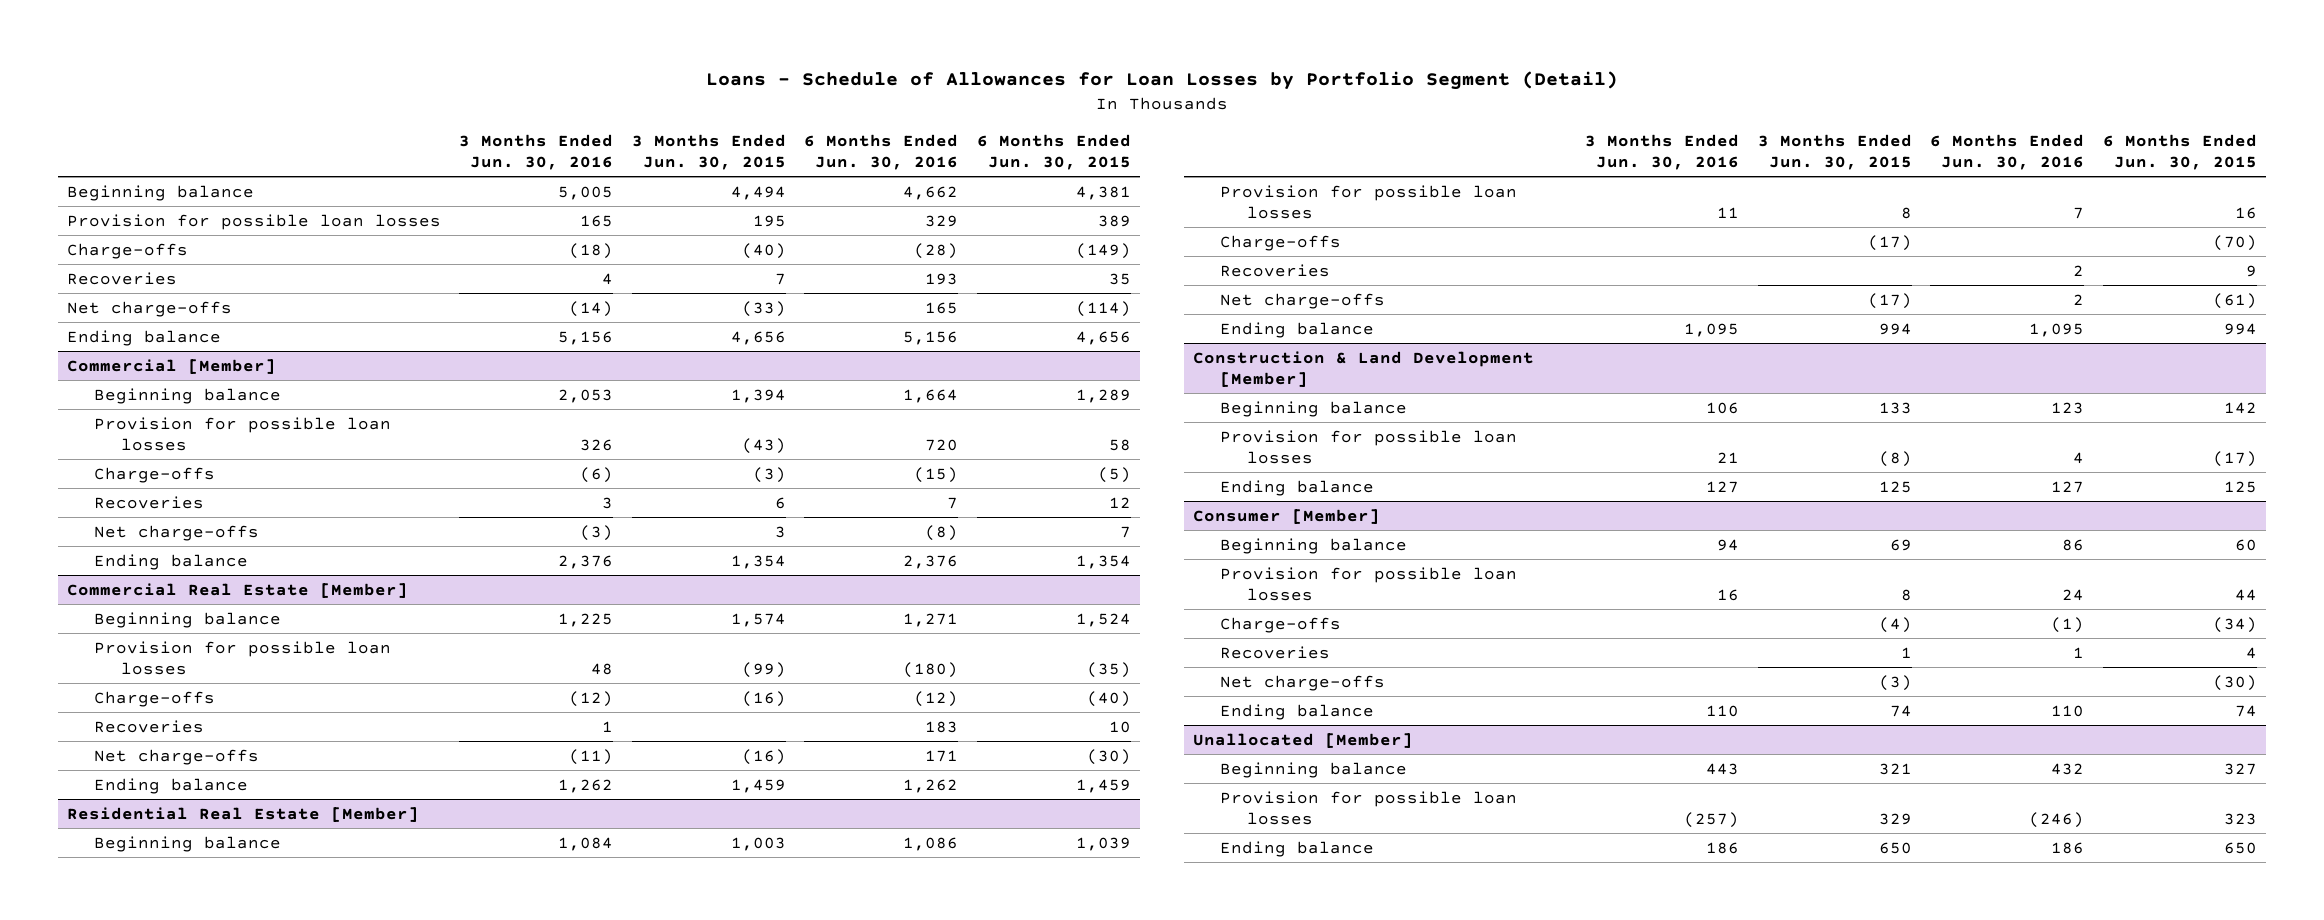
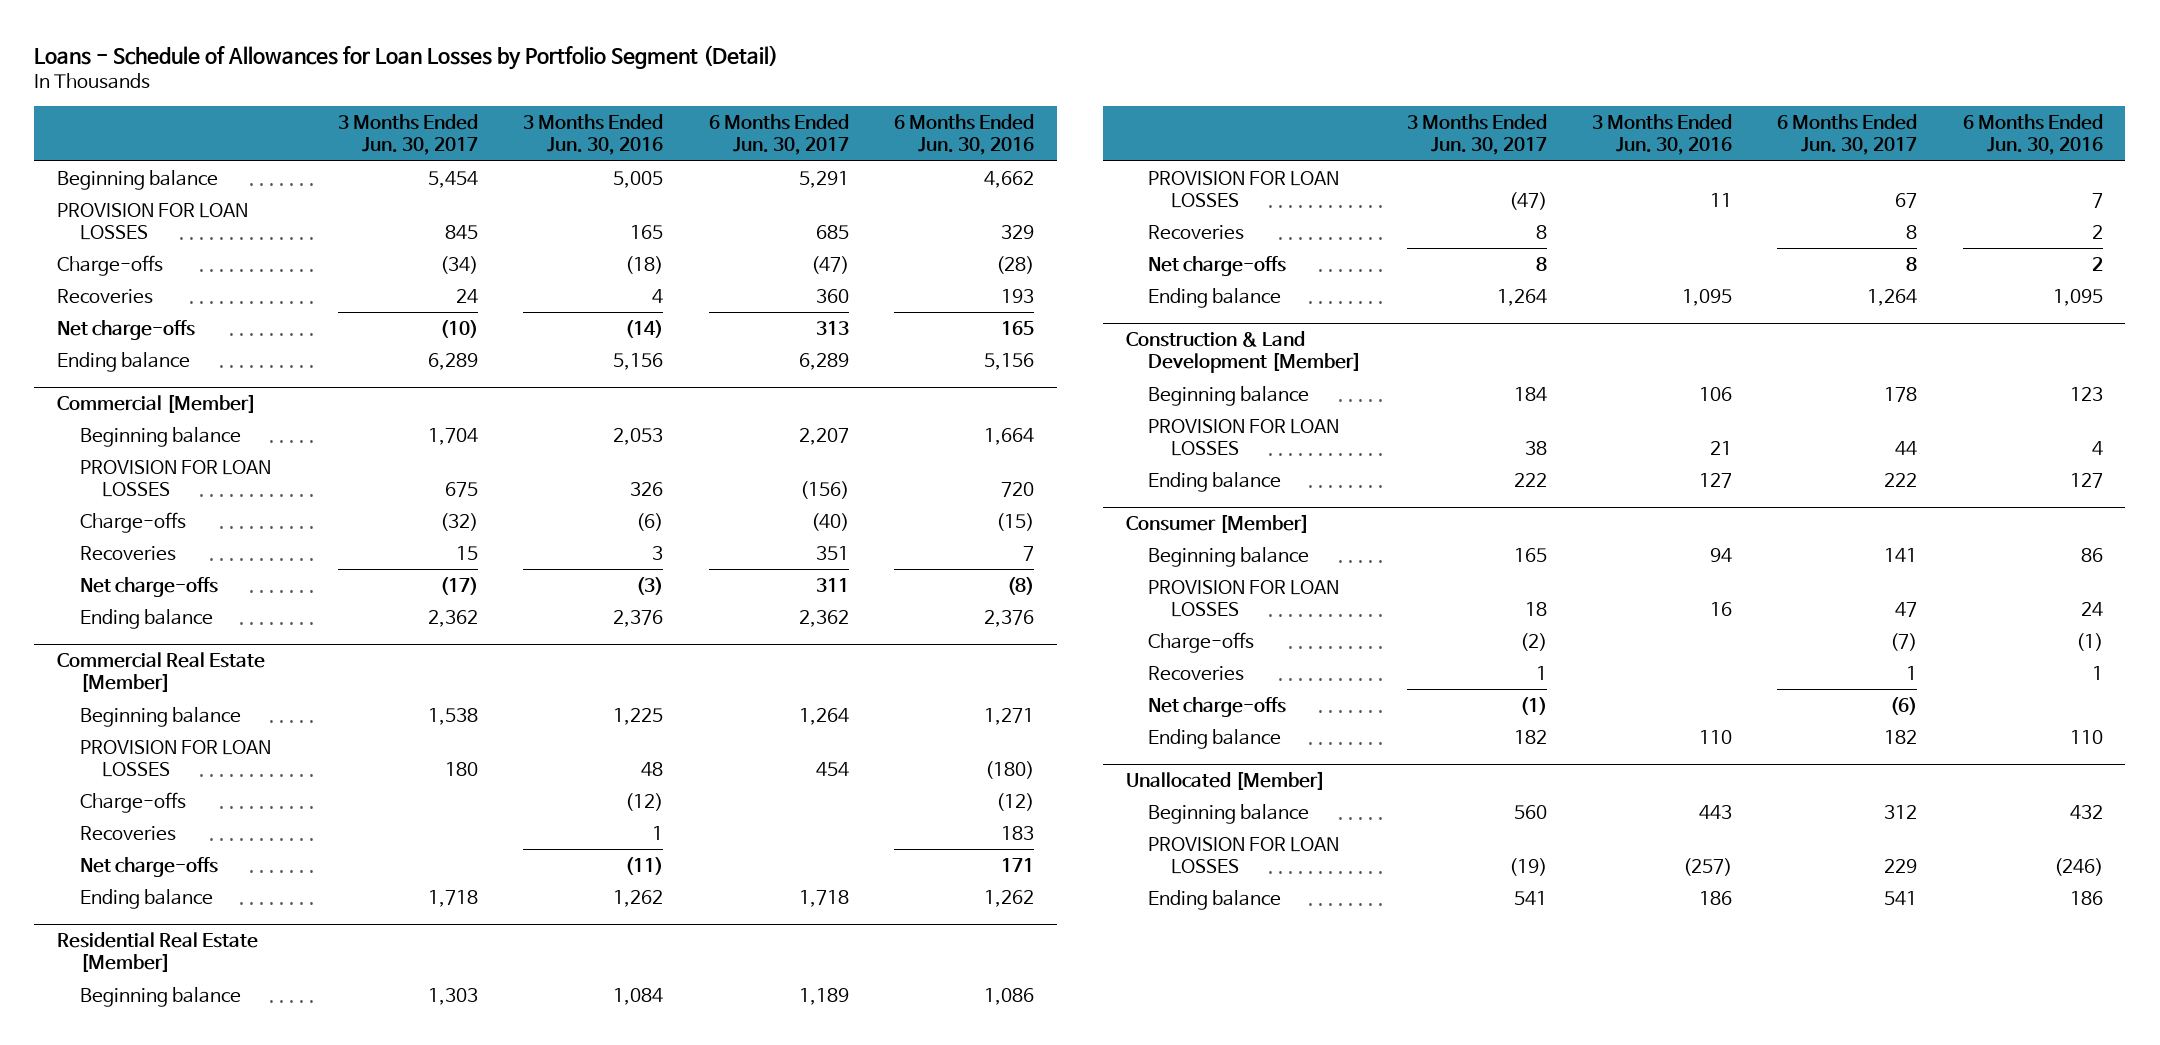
- | 3 Months Ended Jun. 30, 2016 | 3 Months Ended Jun. 30, 2015 | 6 Months Ended Jun. 30, 2016 | 6 Months Ended Jun. 30, 2015
+ | 3 Months Ended Jun. 30, 2017 | 3 Months Ended Jun. 30, 2016 | 6 Months Ended Jun. 30, 2017 | 6 Months Ended Jun. 30, 2016
- Provision for possible loan losses | 165 | 195 | 329 | 389
+ PROVISION FOR LOAN LOSSES | 845 | 165 | 685 | 329
@ Commercial [Member]
- Provision for possible loan losses | 326 | (43) | 720 | 58
+ PROVISION FOR LOAN LOSSES | 675 | 326 | (156) | 720
@ Commercial Real Estate [Member]
- Provision for possible loan losses | 48 | (99) | (180) | (35)
+ PROVISION FOR LOAN LOSSES | 180 | 48 | 454 | (180)
@ Residential Real Estate [Member]
- Provision for possible loan losses | 11 | 8 | 7 | 16
- Charge-offs | | (17) | | (70)
+ PROVISION FOR LOAN LOSSES | (47) | 11 | 67 | 7
@ Construction & Land Development [Member]
- Provision for possible loan losses | 21 | (8) | 4 | (17)
+ PROVISION FOR LOAN LOSSES | 38 | 21 | 44 | 4
@ Consumer [Member]
- Provision for possible loan losses | 16 | 8 | 24 | 44
+ PROVISION FOR LOAN LOSSES | 18 | 16 | 47 | 24
@ Unallocated [Member]
- Provision for possible loan losses | (257) | 329 | (246) | 323
+ PROVISION FOR LOAN LOSSES | (19) | (257) | 229 | (246)

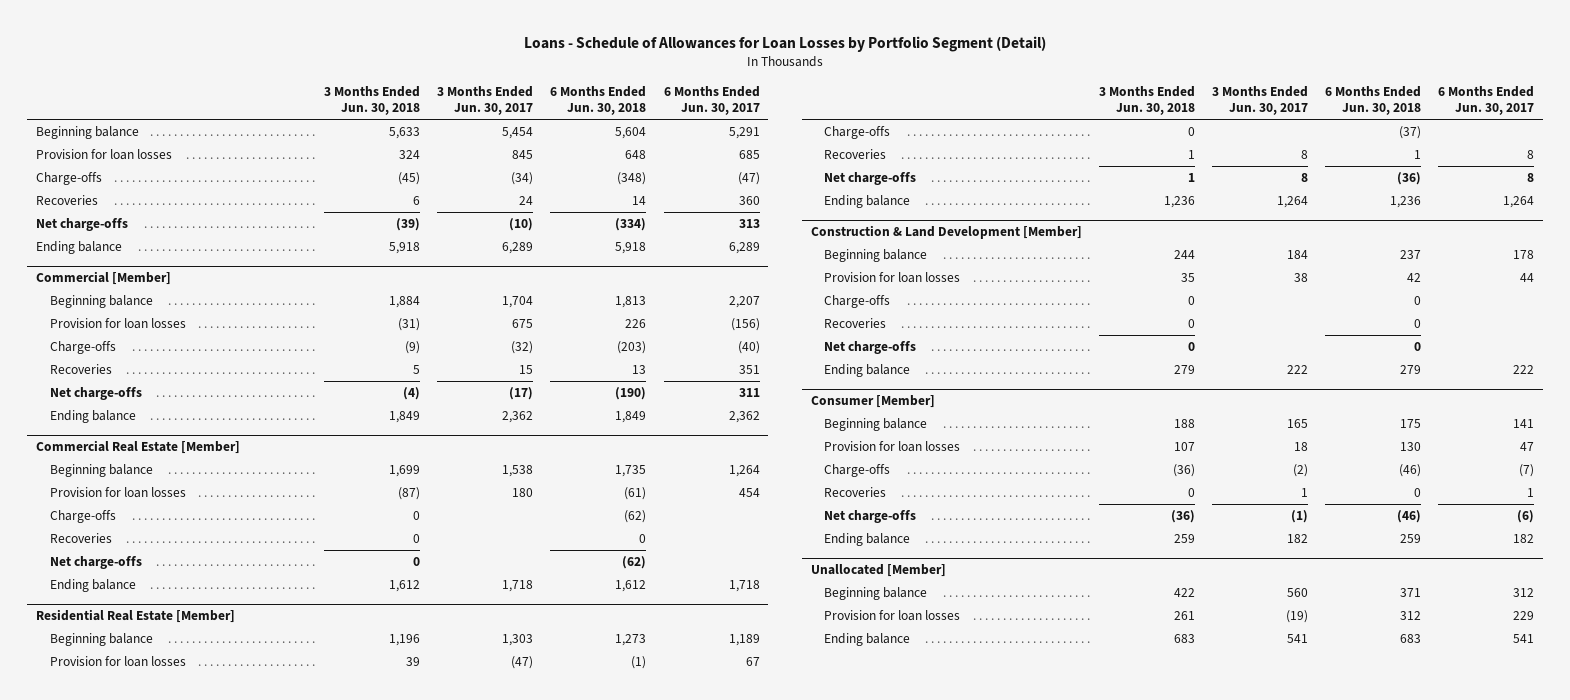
- | 3 Months Ended Jun. 30, 2017 | 3 Months Ended Jun. 30, 2016 | 6 Months Ended Jun. 30, 2017 | 6 Months Ended Jun. 30, 2016
+ | 3 Months Ended Jun. 30, 2018 | 3 Months Ended Jun. 30, 2017 | 6 Months Ended Jun. 30, 2018 | 6 Months Ended Jun. 30, 2017
- PROVISION FOR LOAN LOSSES | 845 | 165 | 685 | 329
+ Provision for loan losses | 324 | 845 | 648 | 685
@ Commercial [Member]
- PROVISION FOR LOAN LOSSES | 675 | 326 | (156) | 720
+ Provision for loan losses | (31) | 675 | 226 | (156)
@ Commercial Real Estate [Member]
- PROVISION FOR LOAN LOSSES | 180 | 48 | 454 | (180)
+ Provision for loan losses | (87) | 180 | (61) | 454
@ Residential Real Estate [Member]
- PROVISION FOR LOAN LOSSES | (47) | 11 | 67 | 7
+ Provision for loan losses | 39 | (47) | (1) | 67
+ Charge-offs | 0 | | (37) |
@ Construction & Land Development [Member]
- PROVISION FOR LOAN LOSSES | 38 | 21 | 44 | 4
+ Provision for loan losses | 35 | 38 | 42 | 44
+ Charge-offs | 0 | | 0 |
+ Recoveries | 0 | | 0 |
+ Net charge-offs | 0 | | 0 |
@ Consumer [Member]
- PROVISION FOR LOAN LOSSES | 18 | 16 | 47 | 24
+ Provision for loan losses | 107 | 18 | 130 | 47
@ Unallocated [Member]
- PROVISION FOR LOAN LOSSES | (19) | (257) | 229 | (246)
+ Provision for loan losses | 261 | (19) | 312 | 229

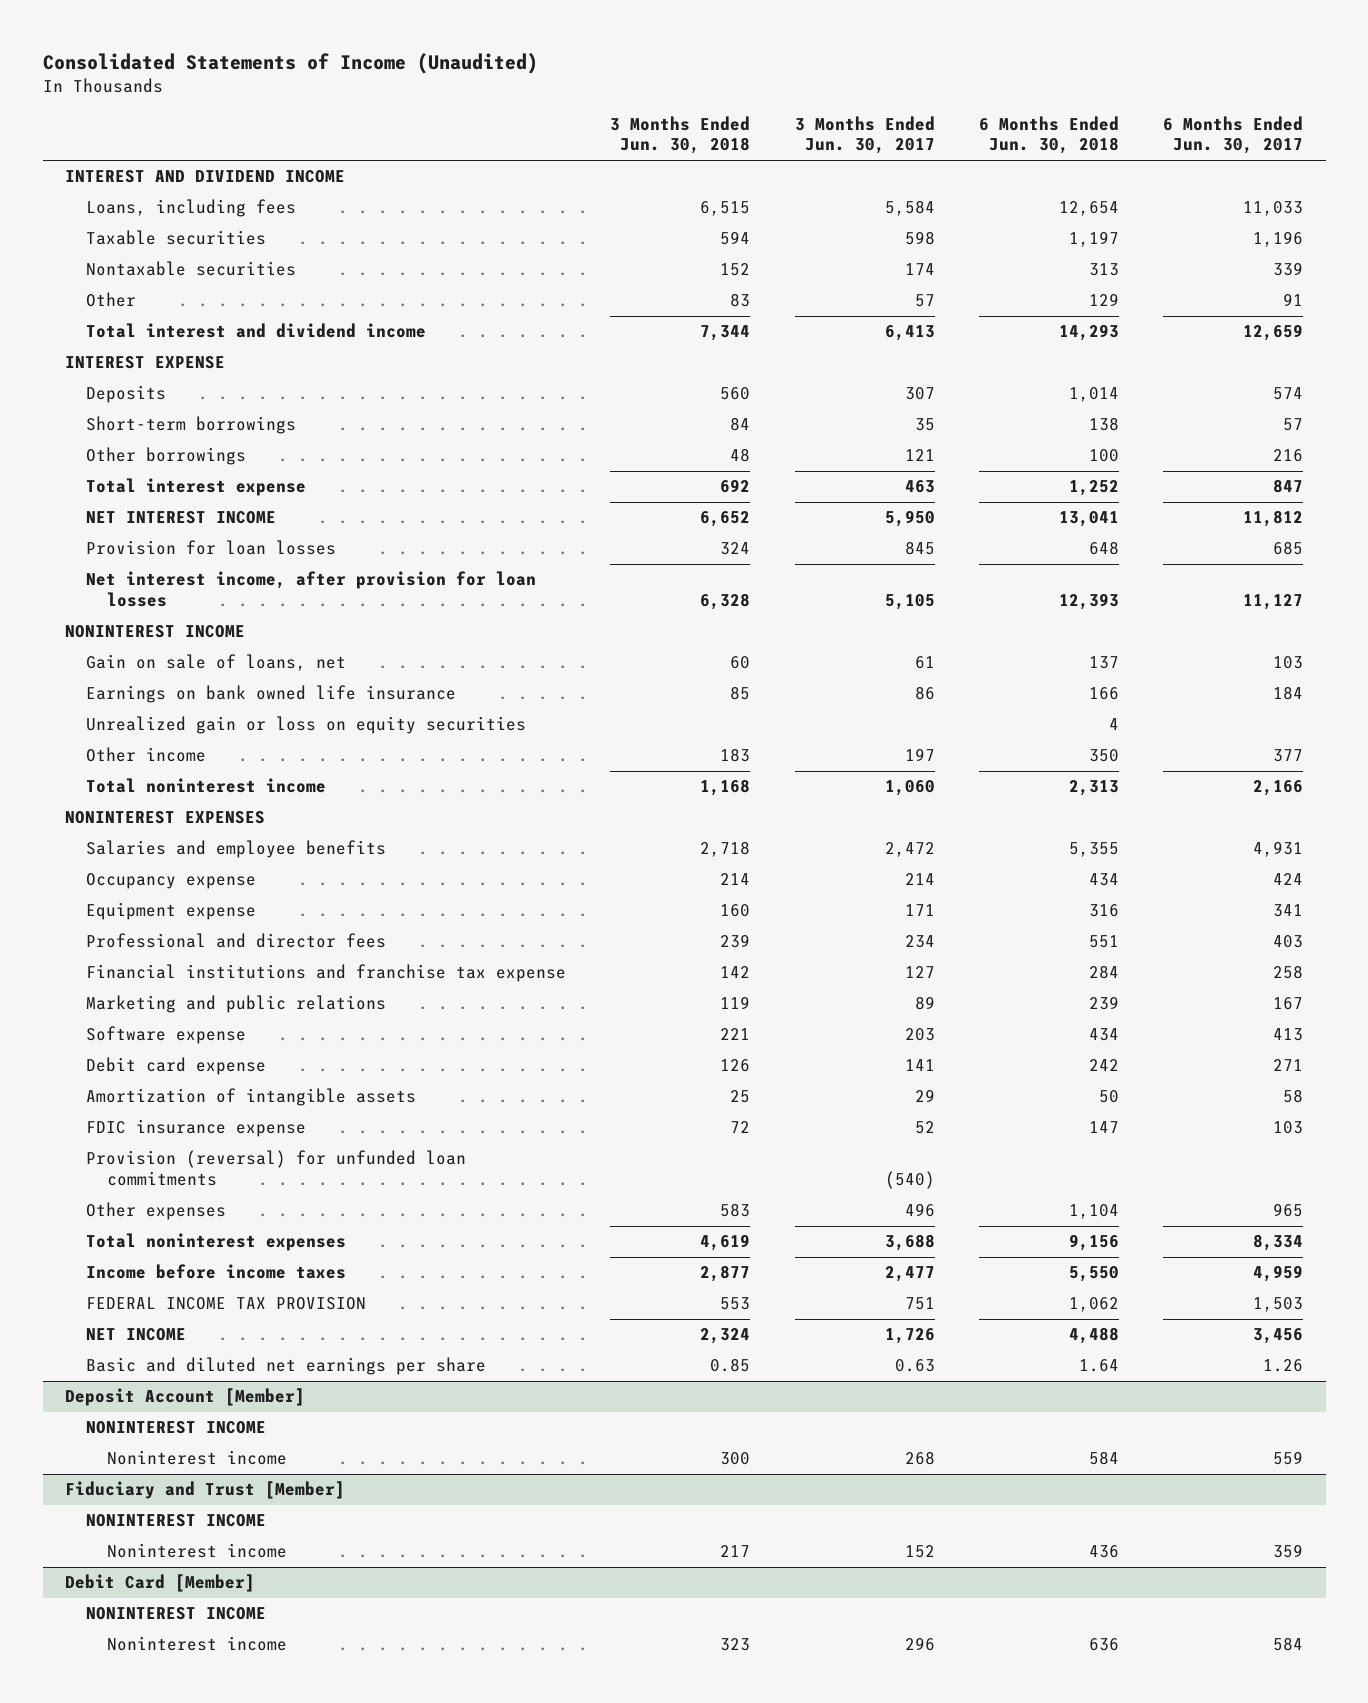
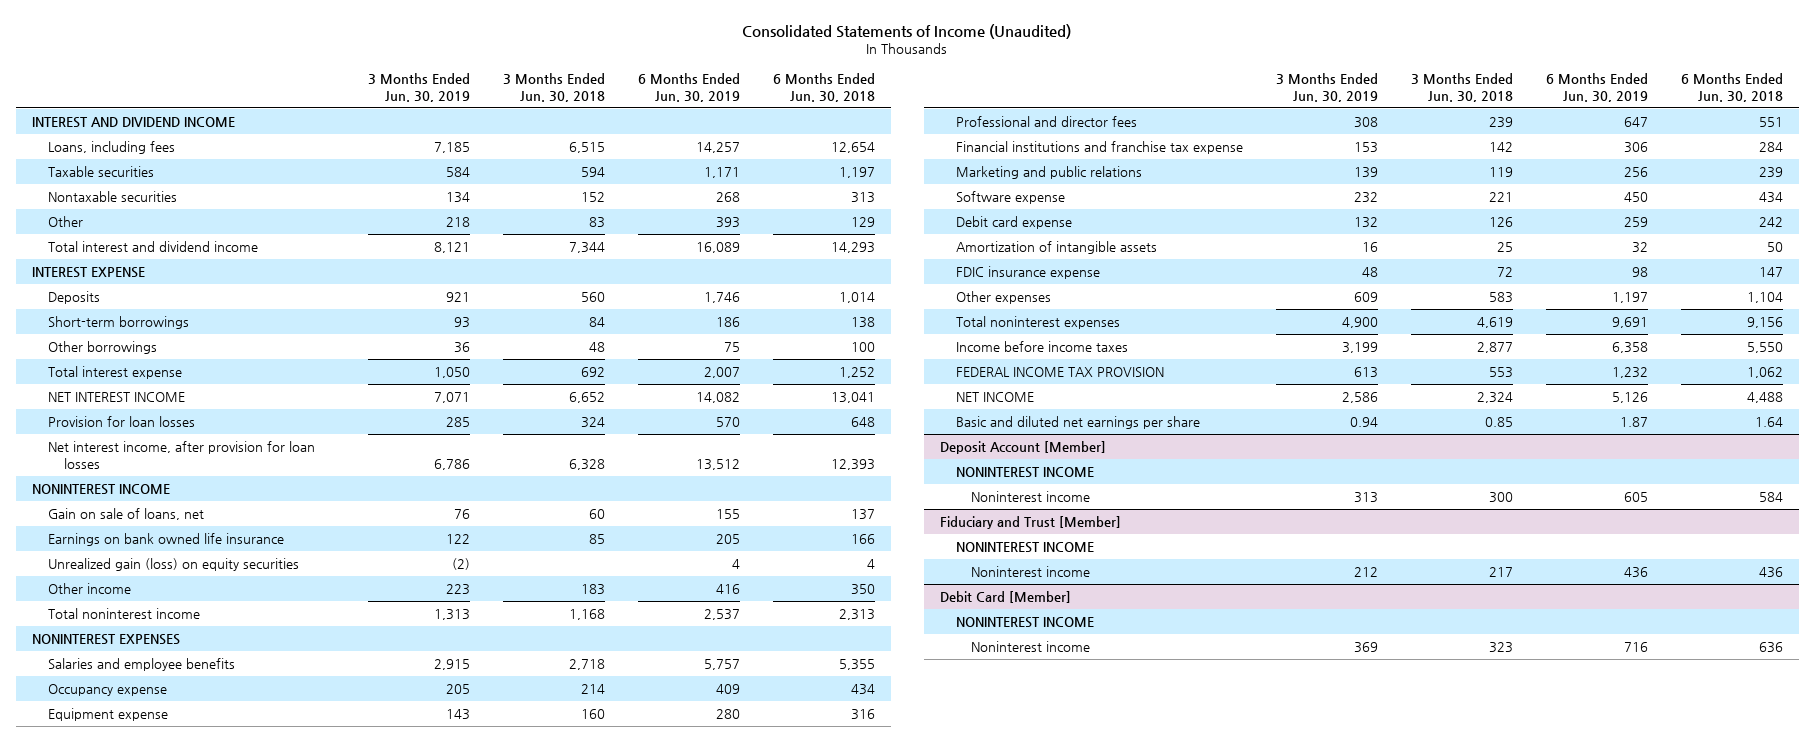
- | 3 Months Ended Jun. 30, 2018 | 3 Months Ended Jun. 30, 2017 | 6 Months Ended Jun. 30, 2018 | 6 Months Ended Jun. 30, 2017
+ | 3 Months Ended Jun. 30, 2019 | 3 Months Ended Jun. 30, 2018 | 6 Months Ended Jun. 30, 2019 | 6 Months Ended Jun. 30, 2018
- Unrealized gain or loss on equity securities | | | 4 |
+ Unrealized gain (loss) on equity securities | (2) | | 4 | 4
- Provision (reversal) for unfunded loan commitments | | (540) | |

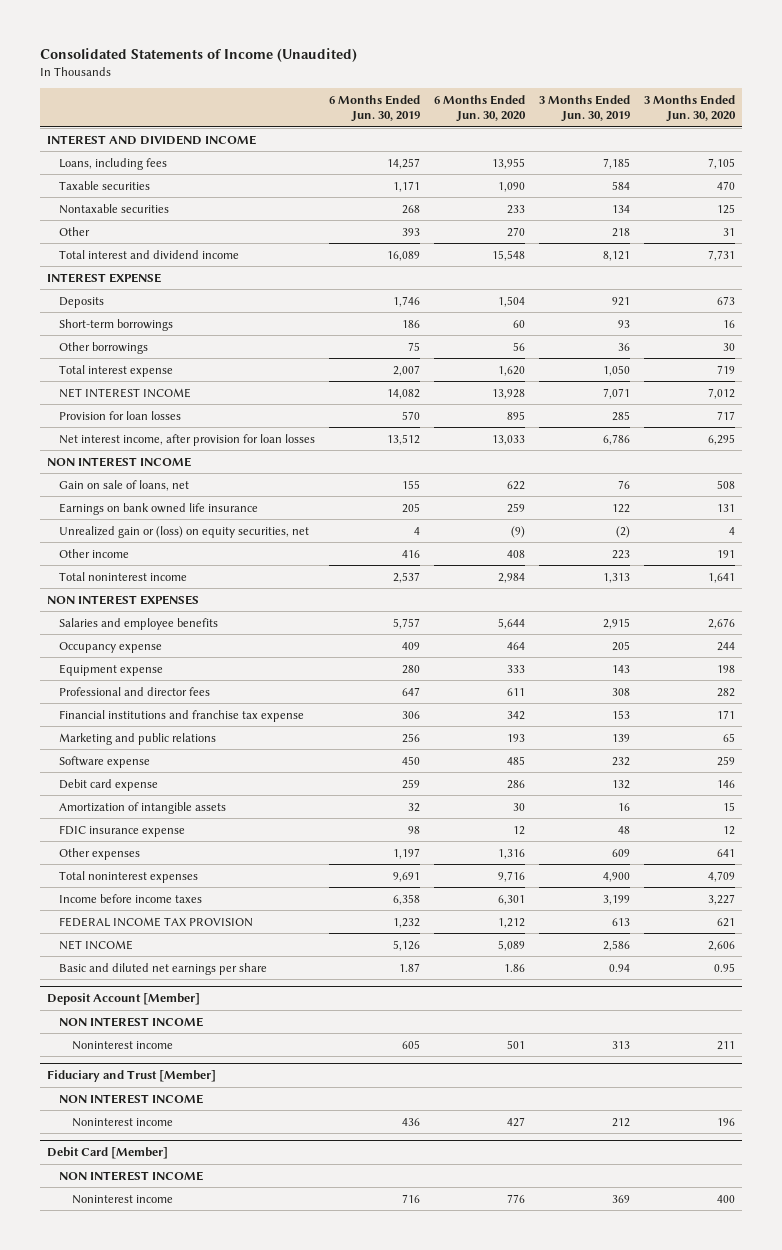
- | 3 Months Ended Jun. 30, 2019 | 3 Months Ended Jun. 30, 2018 | 6 Months Ended Jun. 30, 2019 | 6 Months Ended Jun. 30, 2018
+ | 6 Months Ended Jun. 30, 2019 | 6 Months Ended Jun. 30, 2020 | 3 Months Ended Jun. 30, 2019 | 3 Months Ended Jun. 30, 2020
- NONINTEREST INCOME
+ NON INTEREST INCOME
- Unrealized gain (loss) on equity securities | (2) | | 4 | 4
+ Unrealized gain or (loss) on equity securities, net | 4 | (9) | (2) | 4
- NONINTEREST EXPENSES
+ NON INTEREST EXPENSES
@ Deposit Account [Member]
- NONINTEREST INCOME
+ NON INTEREST INCOME
@ Fiduciary and Trust [Member]
- NONINTEREST INCOME
+ NON INTEREST INCOME
@ Debit Card [Member]
- NONINTEREST INCOME
+ NON INTEREST INCOME

